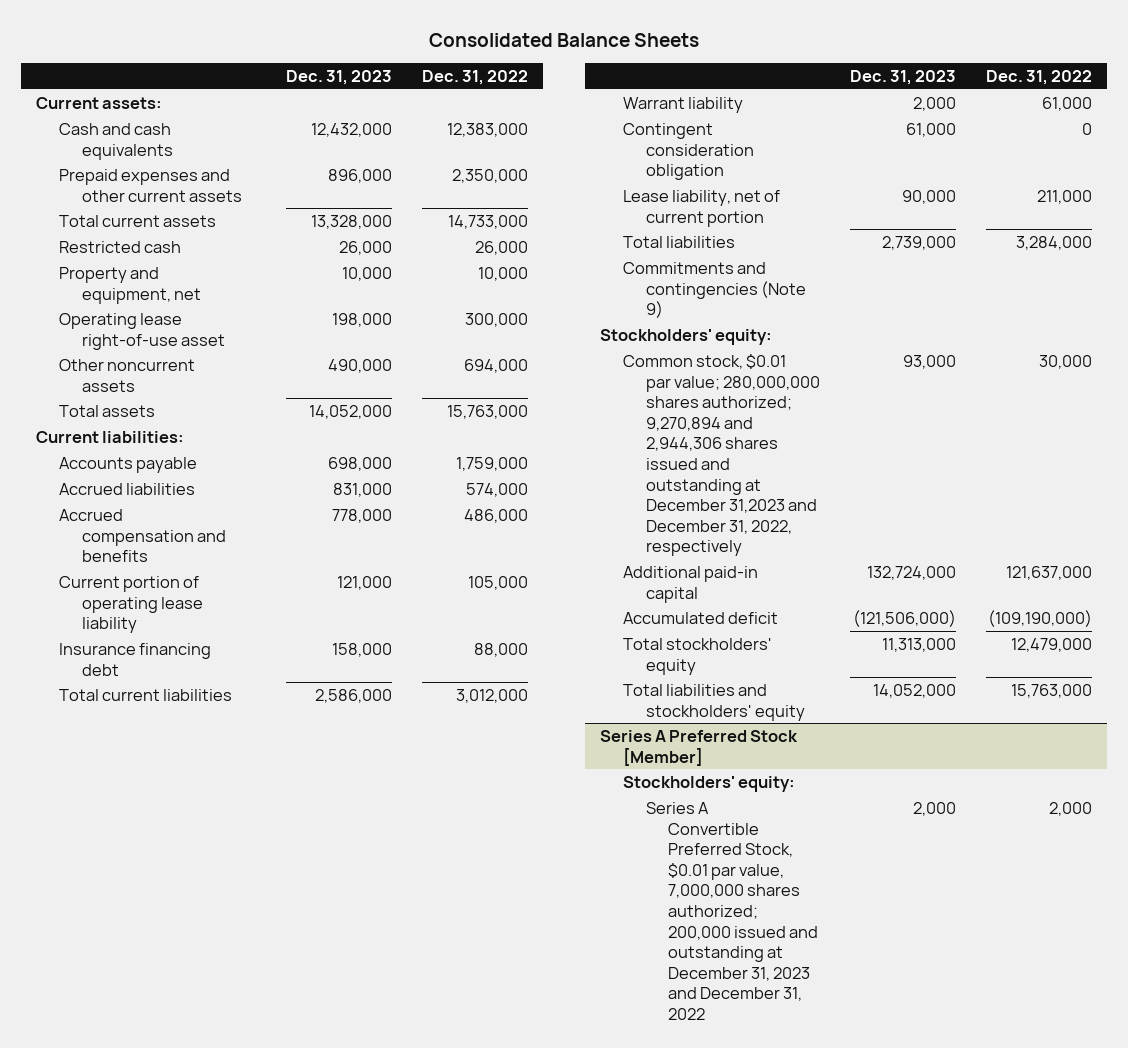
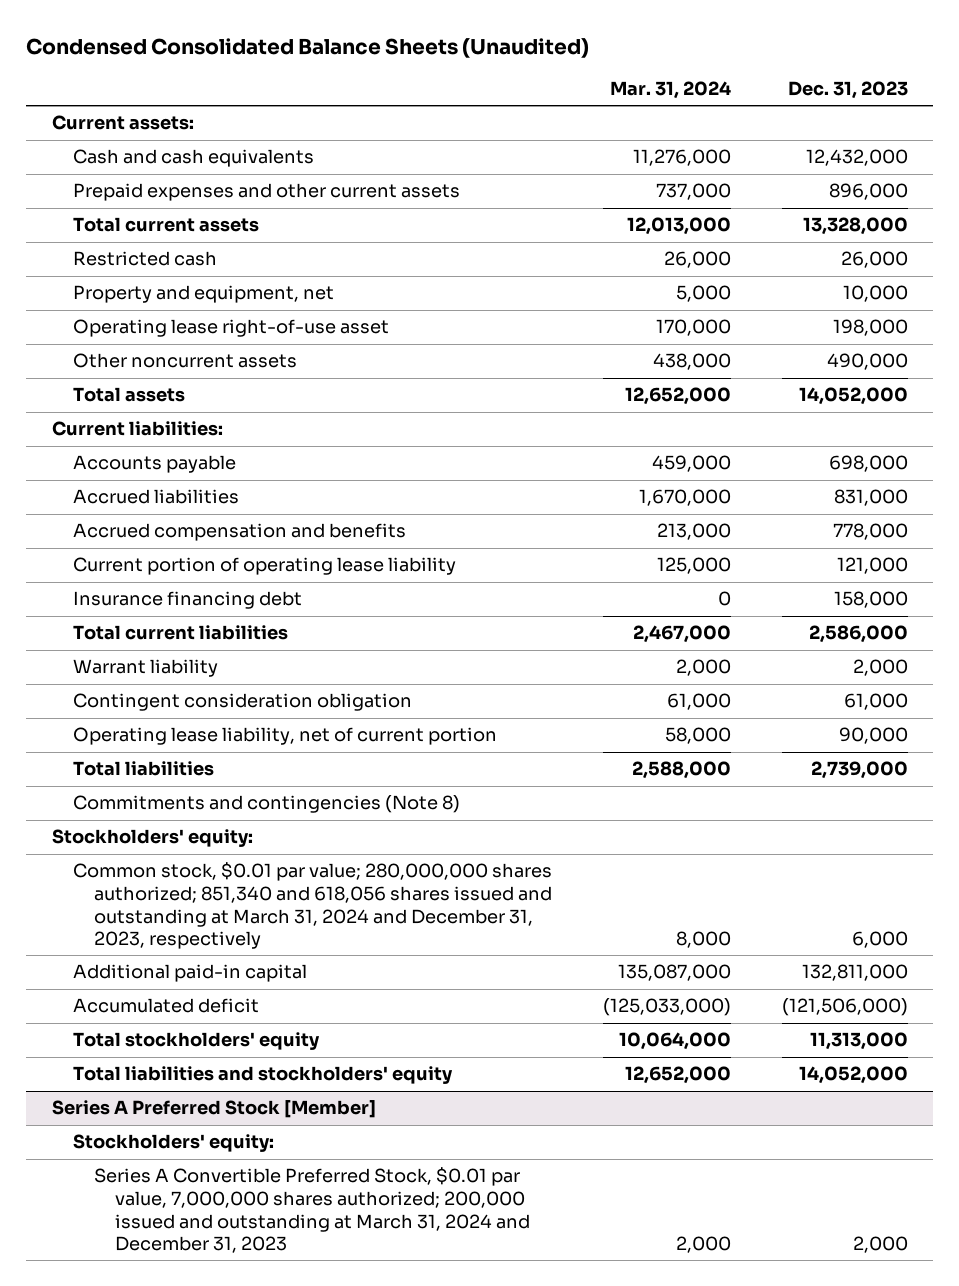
- Consolidated Balance Sheets
+ Condensed Consolidated Balance Sheets (Unaudited)
- | Dec. 31, 2023 | Dec. 31, 2022
+ | Mar. 31, 2024 | Dec. 31, 2023
- Lease liability, net of current portion | 90,000 | 211,000
+ Operating lease liability, net of current portion | 58,000 | 90,000
- Commitments and contingencies (Note 9)
+ Commitments and contingencies (Note 8)
- Common stock, $0.01 par value; 280,000,000 shares authorized; 9,270,894 and 2,944,306 shares issued and outstanding at December 31,2023 and December 31, 2022, respectively | 93,000 | 30,000
- Additional paid-in capital | 132,724,000 | 121,637,000
+ Common stock, $0.01 par value; 280,000,000 shares authorized; 851,340 and 618,056 shares issued and outstanding at March 31, 2024 and December 31, 2023, respectively | 8,000 | 6,000
+ Additional paid-in capital | 135,087,000 | 132,811,000
@ Series A Preferred Stock [Member]
- Series A Convertible Preferred Stock, $0.01 par value, 7,000,000 shares authorized; 200,000 issued and outstanding at December 31, 2023 and December 31, 2022 | 2,000 | 2,000
+ Series A Convertible Preferred Stock, $0.01 par value, 7,000,000 shares authorized; 200,000 issued and outstanding at March 31, 2024 and December 31, 2023 | 2,000 | 2,000

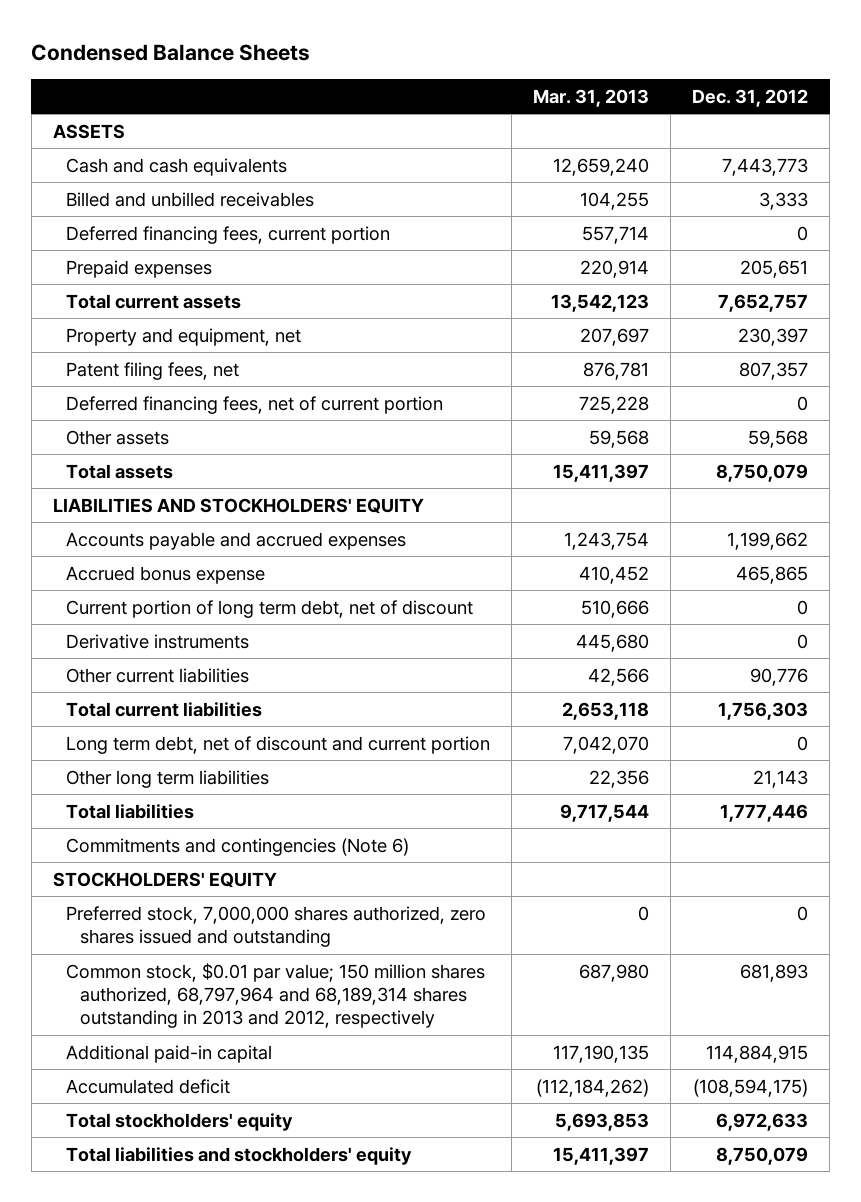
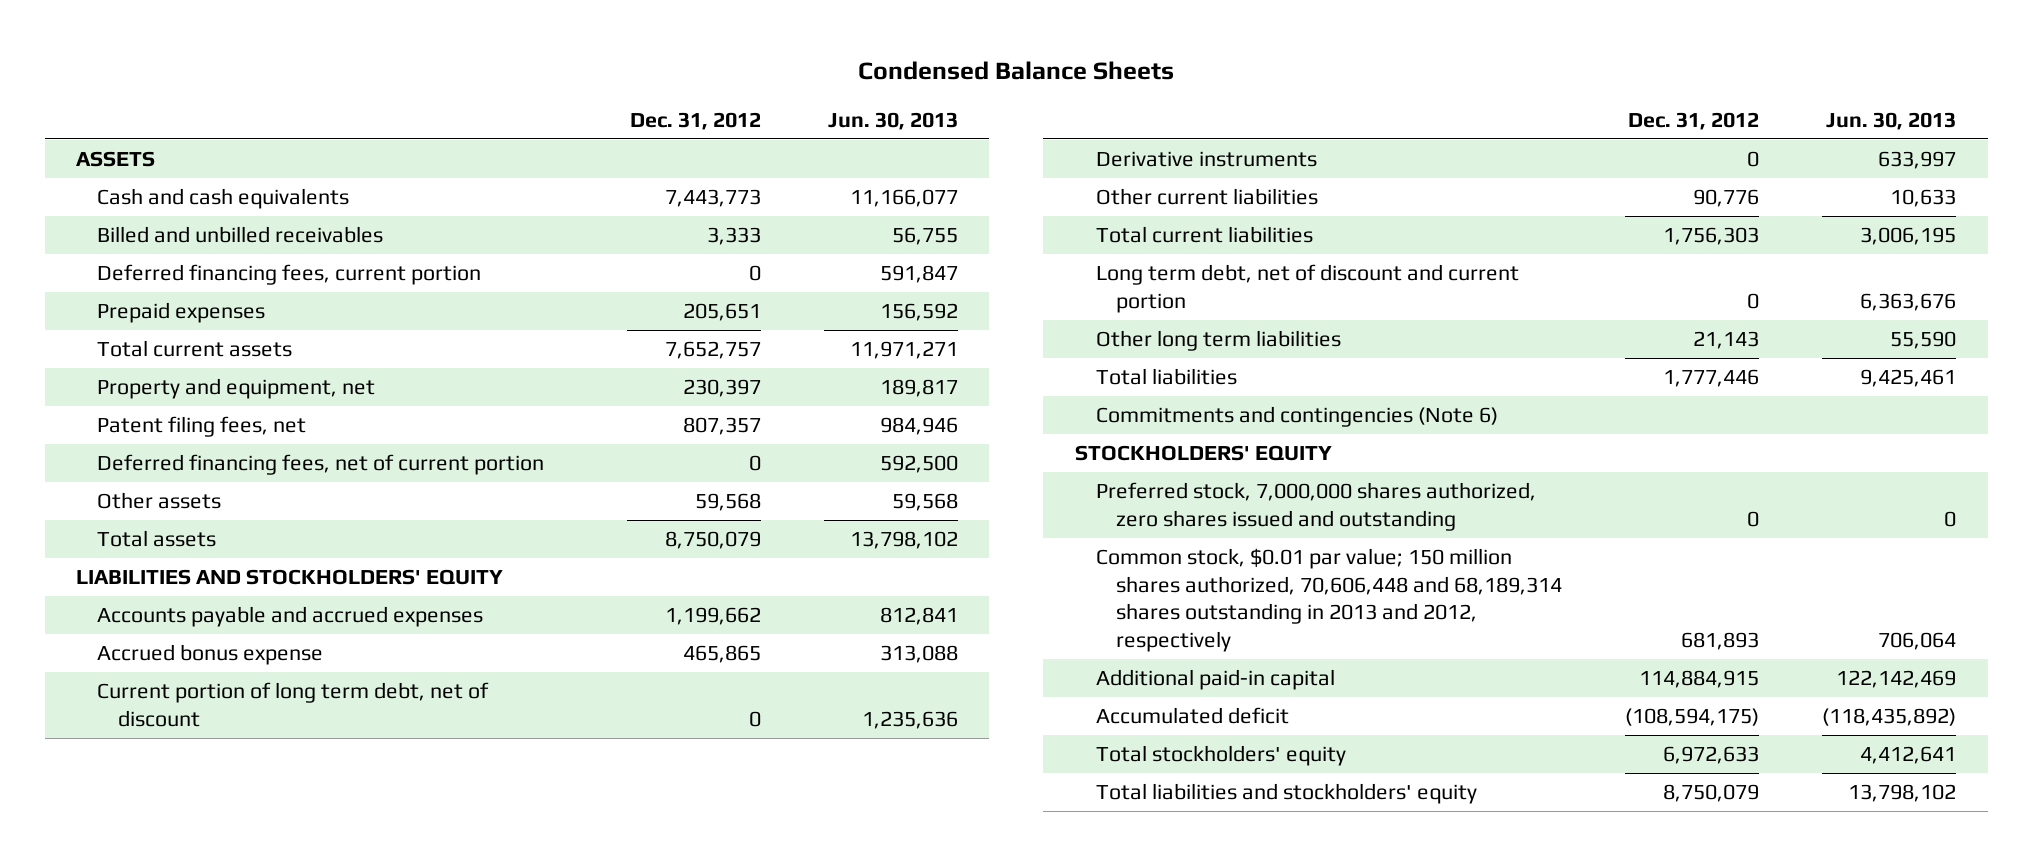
- | Mar. 31, 2013 | Dec. 31, 2012
+ | Dec. 31, 2012 | Jun. 30, 2013
- Common stock, $0.01 par value; 150 million shares authorized, 68,797,964 and 68,189,314 shares outstanding in 2013 and 2012, respectively | 687,980 | 681,893
+ Common stock, $0.01 par value; 150 million shares authorized, 70,606,448 and 68,189,314 shares outstanding in 2013 and 2012, respectively | 681,893 | 706,064

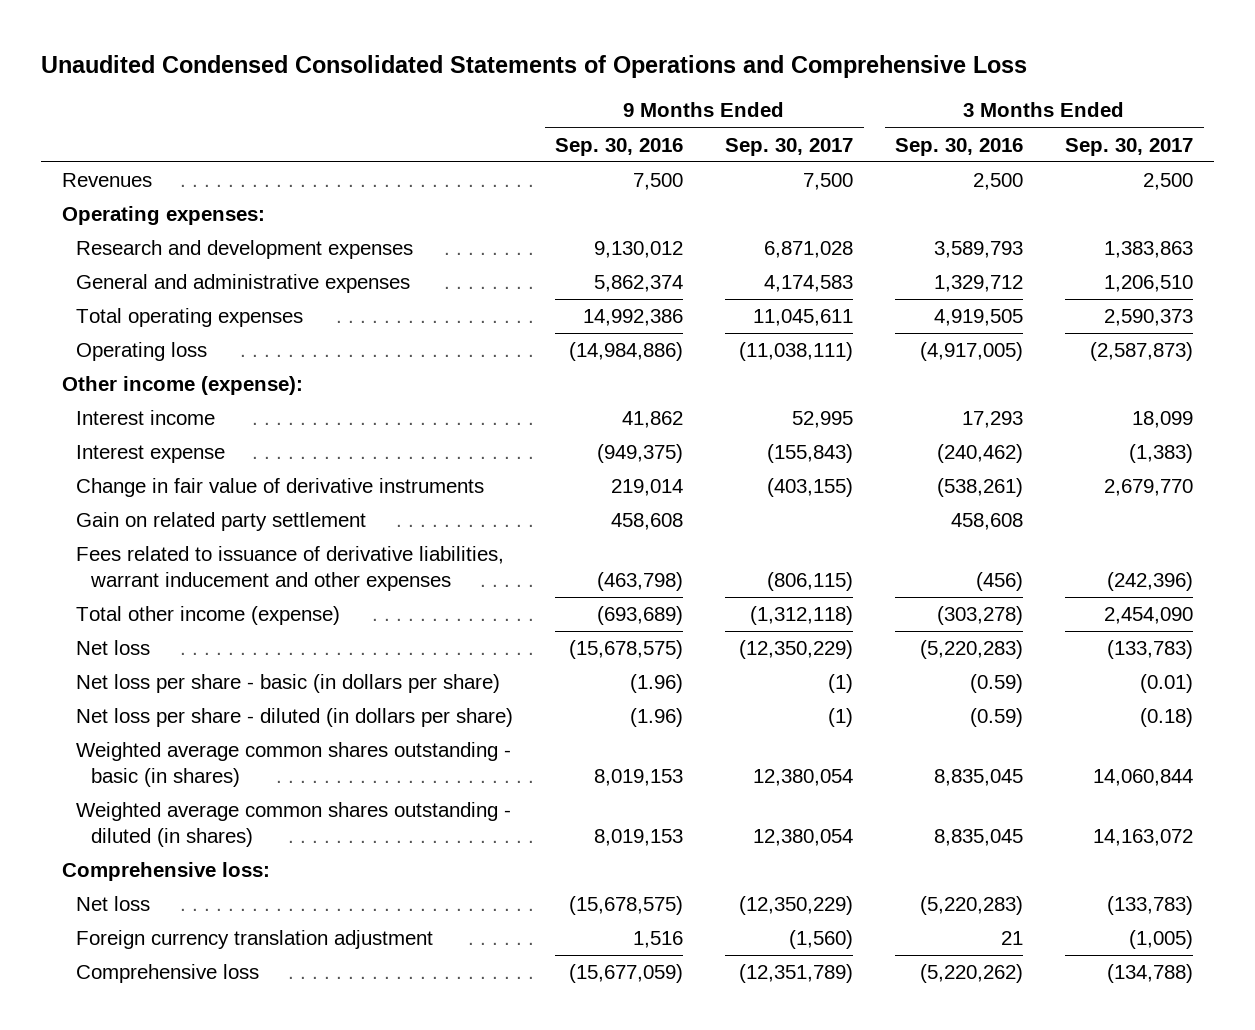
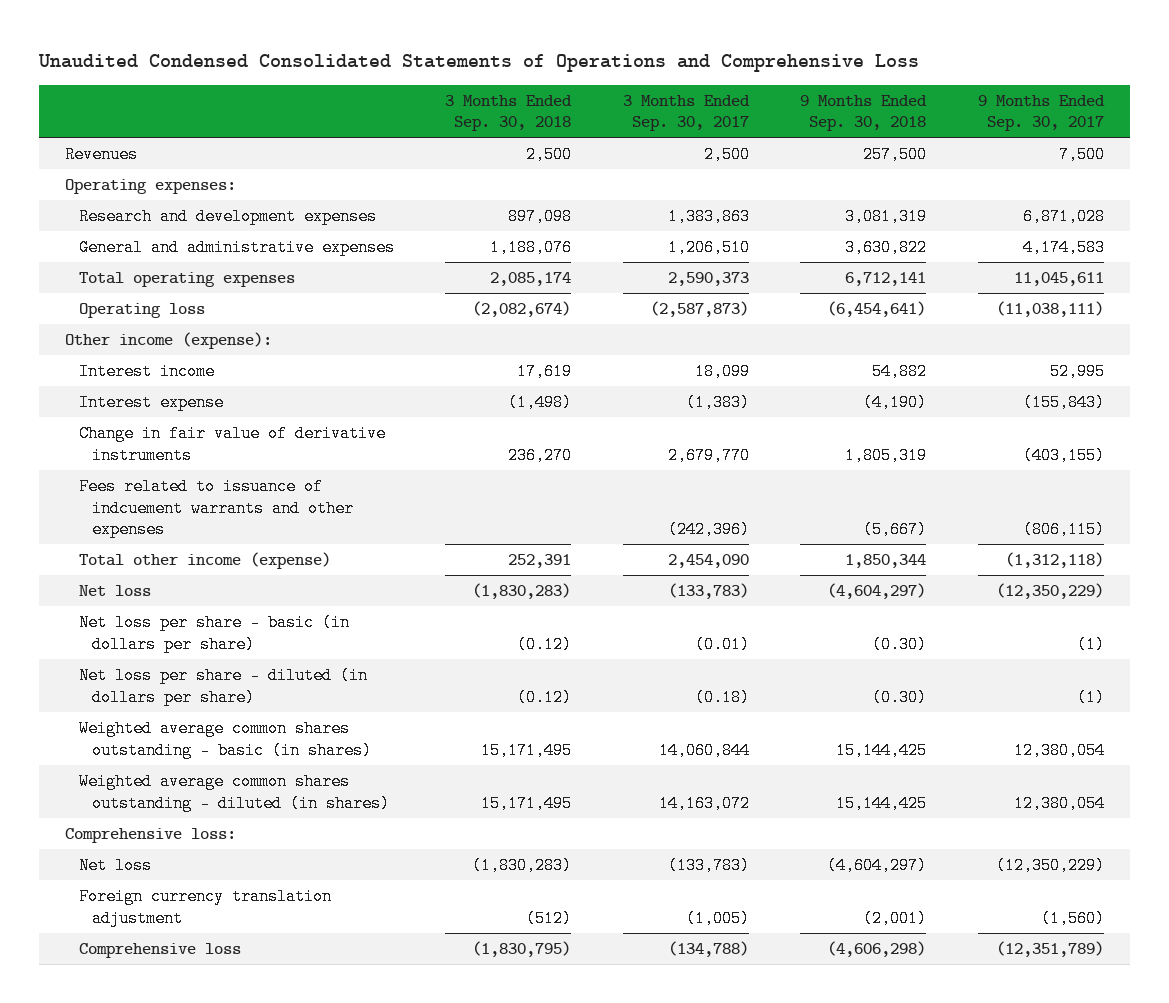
- | 9 Months Ended Sep. 30, 2016 | 9 Months Ended Sep. 30, 2017 | 3 Months Ended Sep. 30, 2016 | 3 Months Ended Sep. 30, 2017
+ | 3 Months Ended Sep. 30, 2018 | 3 Months Ended Sep. 30, 2017 | 9 Months Ended Sep. 30, 2018 | 9 Months Ended Sep. 30, 2017
- Gain on related party settlement | 458,608 | | 458,608 |
- Fees related to issuance of derivative liabilities, warrant inducement and other expenses | (463,798) | (806,115) | (456) | (242,396)
+ Fees related to issuance of indcuement warrants and other expenses | | (242,396) | (5,667) | (806,115)

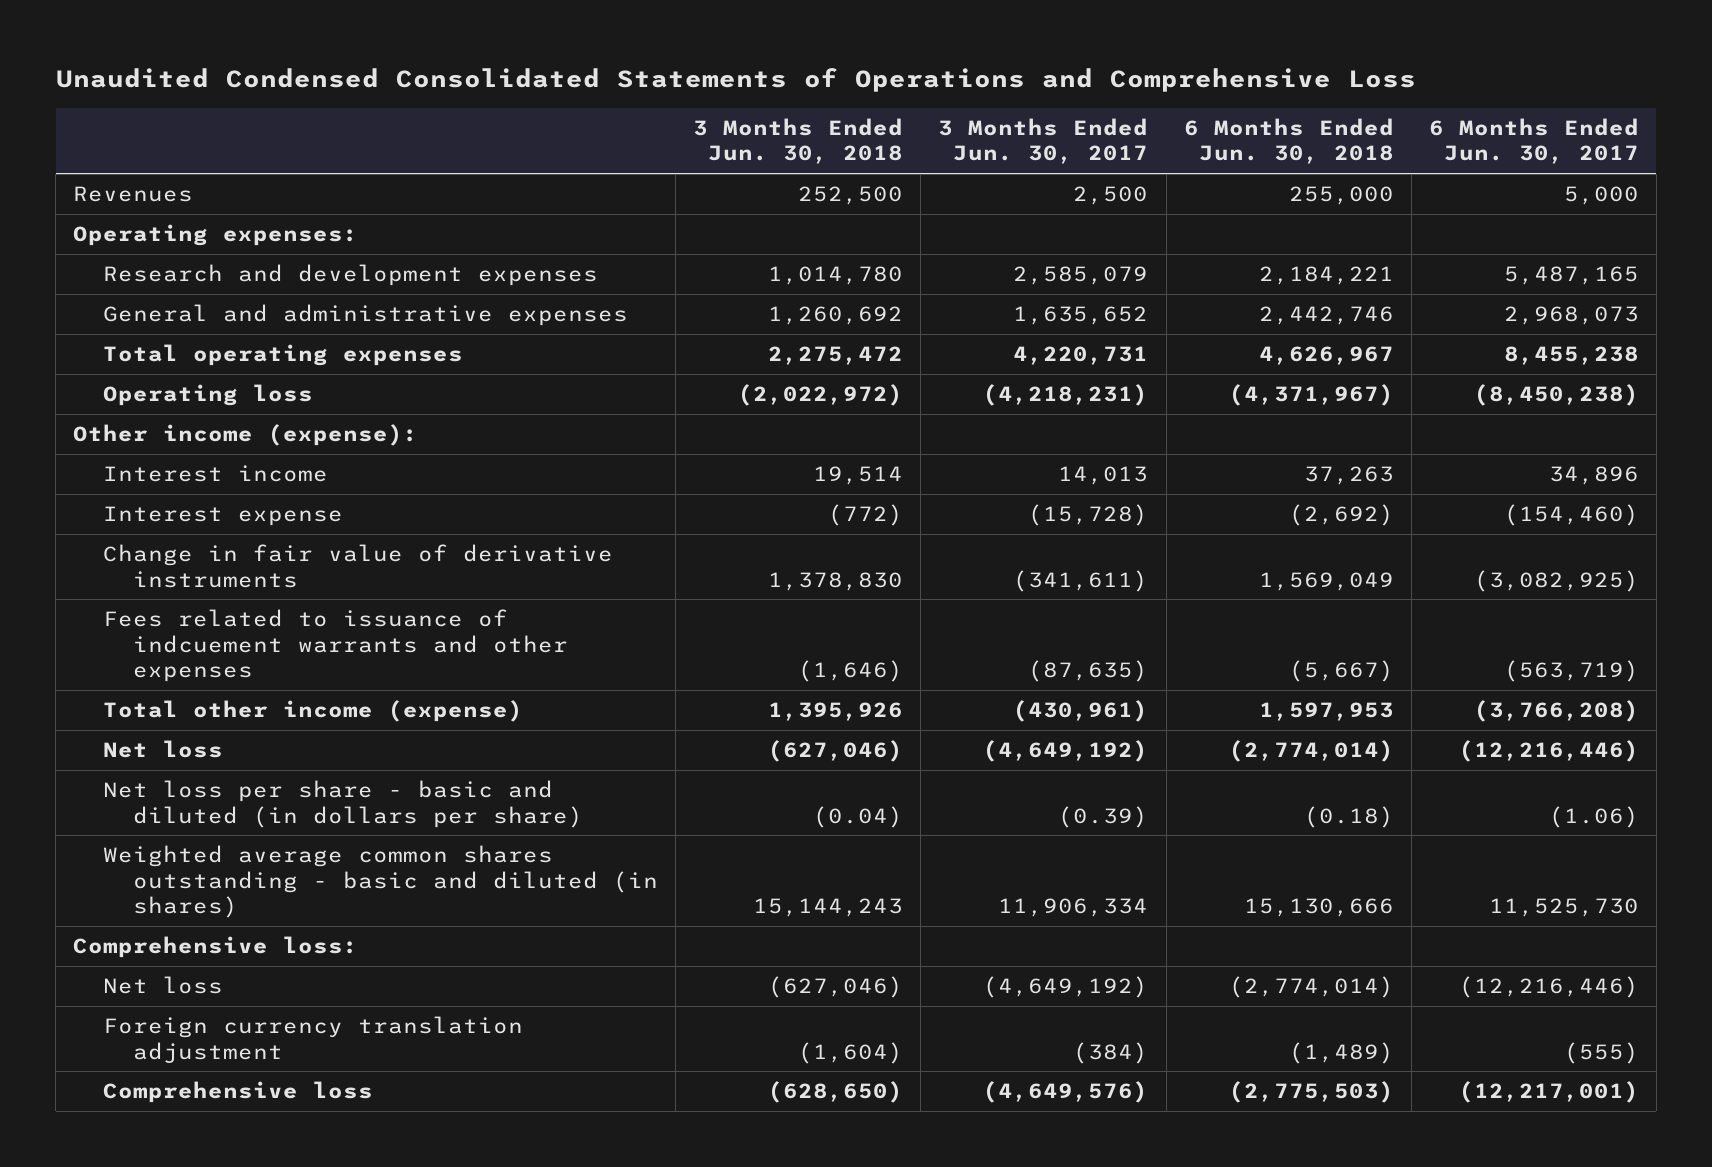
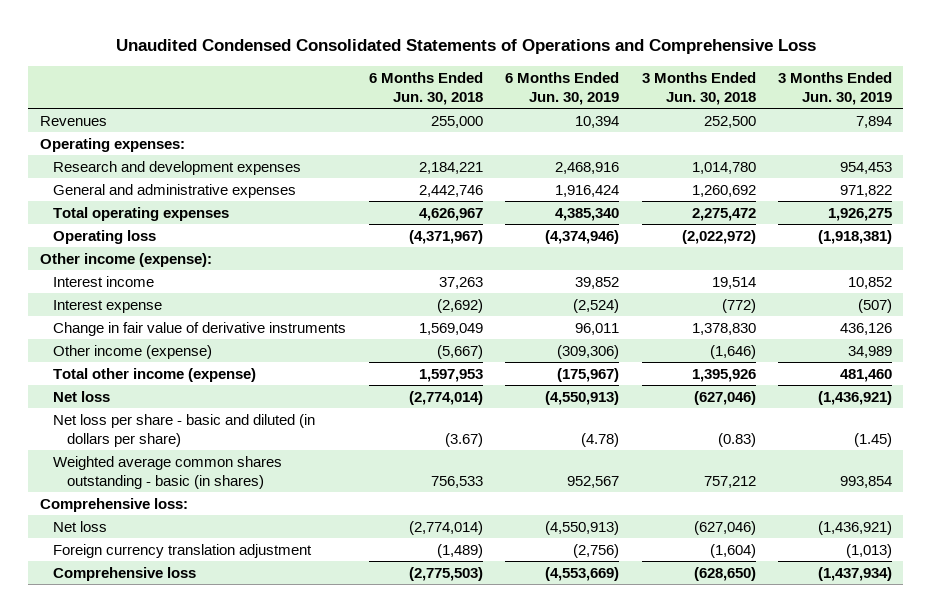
- | 3 Months Ended Jun. 30, 2018 | 3 Months Ended Jun. 30, 2017 | 6 Months Ended Jun. 30, 2018 | 6 Months Ended Jun. 30, 2017
+ | 6 Months Ended Jun. 30, 2018 | 6 Months Ended Jun. 30, 2019 | 3 Months Ended Jun. 30, 2018 | 3 Months Ended Jun. 30, 2019
- Fees related to issuance of indcuement warrants and other expenses | (1,646) | (87,635) | (5,667) | (563,719)
+ Other income (expense) | (5,667) | (309,306) | (1,646) | 34,989
- Net loss per share - basic and diluted (in dollars per share) | (0.04) | (0.39) | (0.18) | (1.06)
- Weighted average common shares outstanding - basic and diluted (in shares) | 15,144,243 | 11,906,334 | 15,130,666 | 11,525,730
+ Net loss per share - basic and diluted (in dollars per share) | (3.67) | (4.78) | (0.83) | (1.45)
+ Weighted average common shares outstanding - basic (in shares) | 756,533 | 952,567 | 757,212 | 993,854

